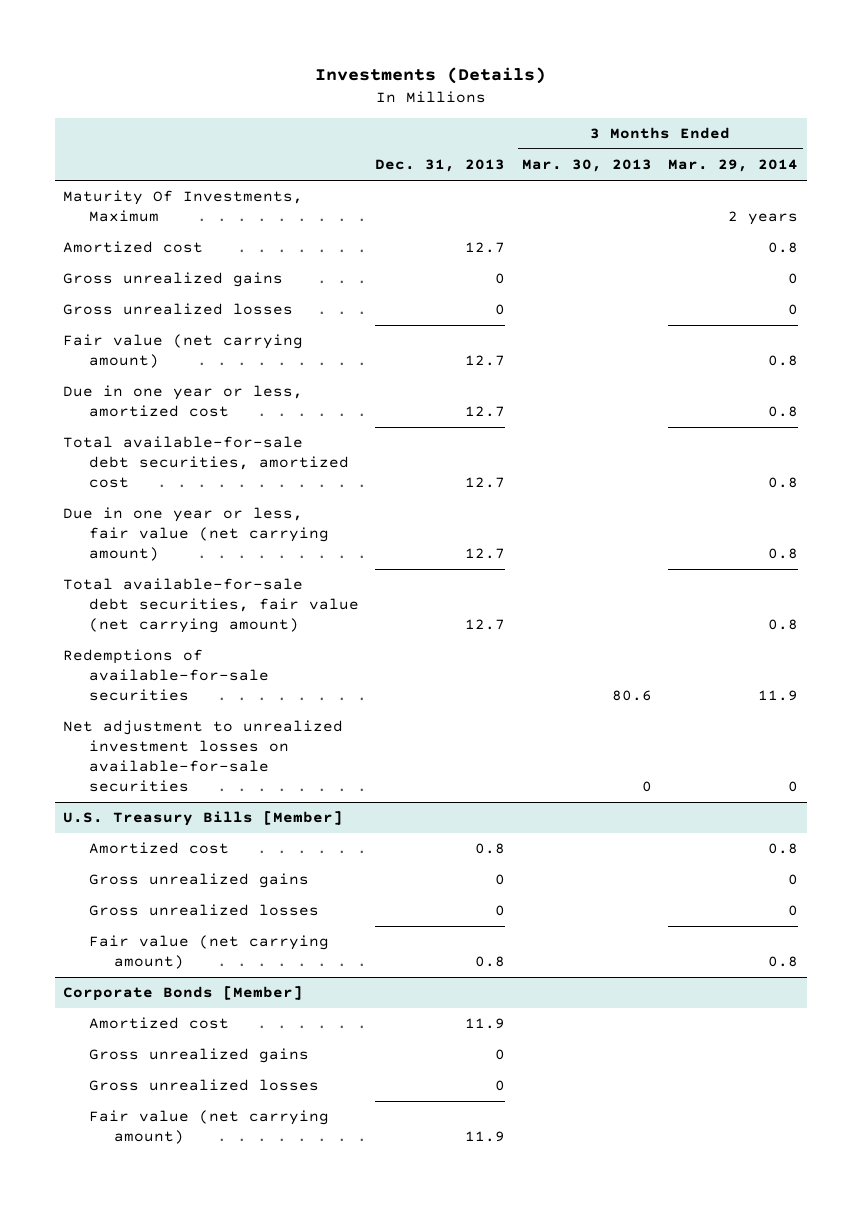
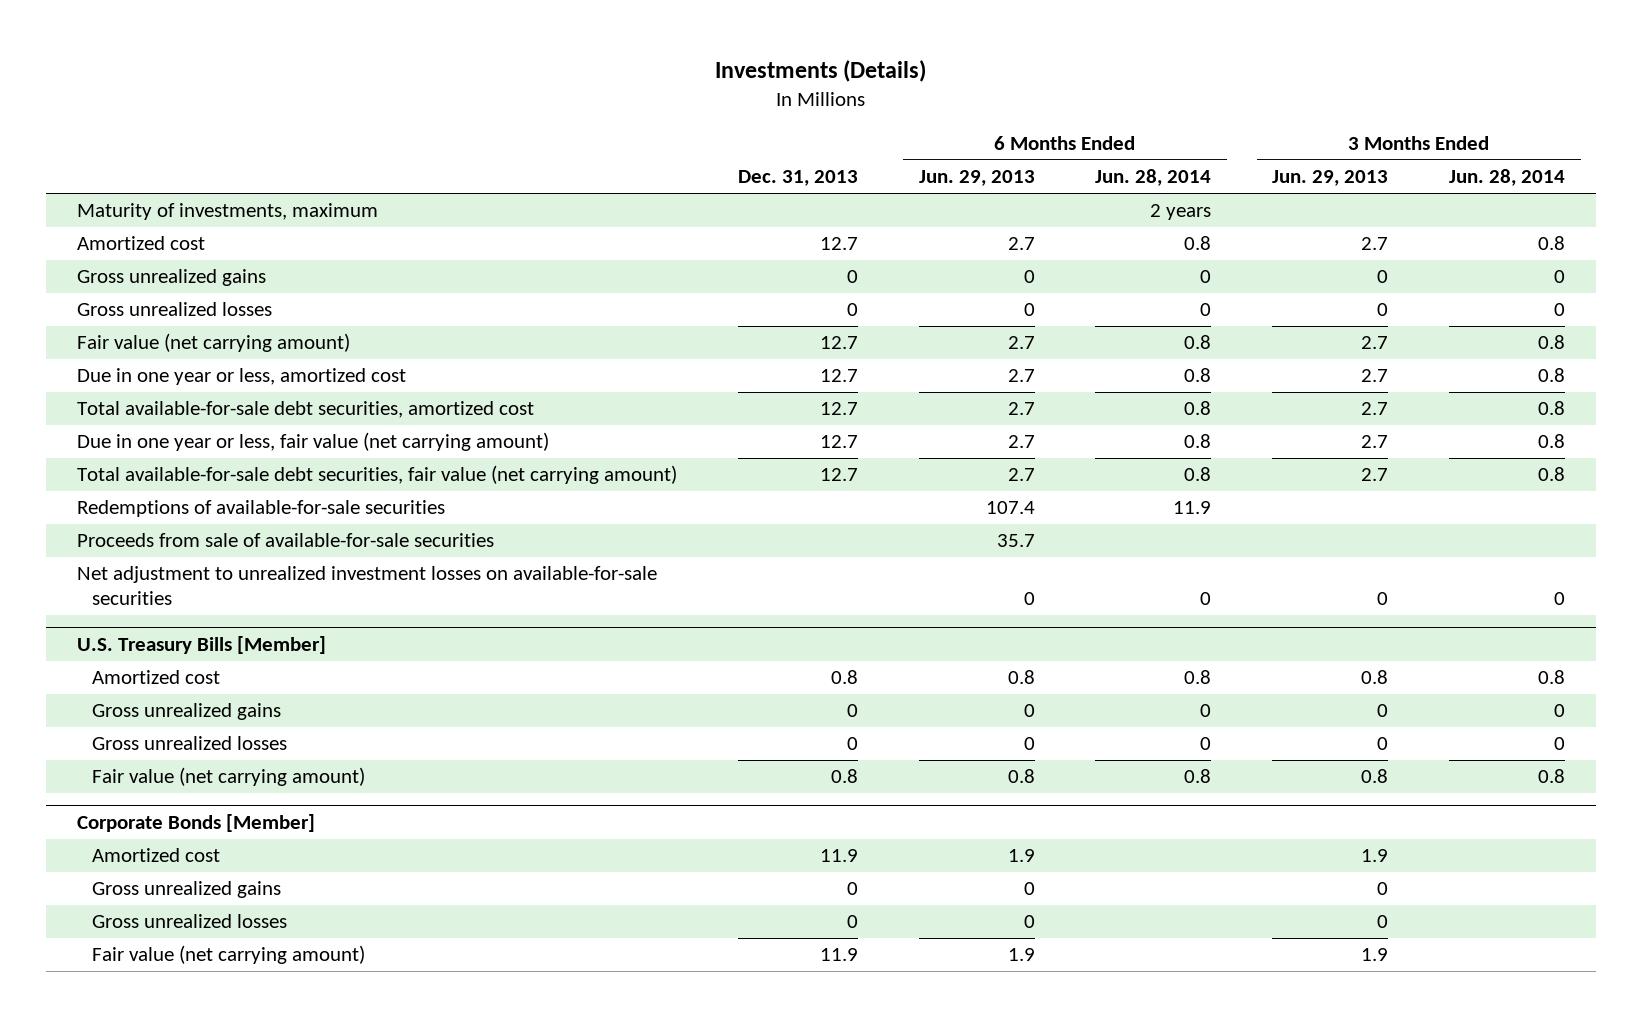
- | Dec. 31, 2013 | 3 Months Ended Mar. 30, 2013 | 3 Months Ended Mar. 29, 2014
+ | Dec. 31, 2013 | 6 Months Ended Jun. 29, 2013 | 6 Months Ended Jun. 28, 2014 | 3 Months Ended Jun. 29, 2013 | 3 Months Ended Jun. 28, 2014
- Maturity Of Investments, Maximum | | | 2 years
+ Maturity of investments, maximum | | | 2 years | |
+ Proceeds from sale of available-for-sale securities | | 35.7 | | |

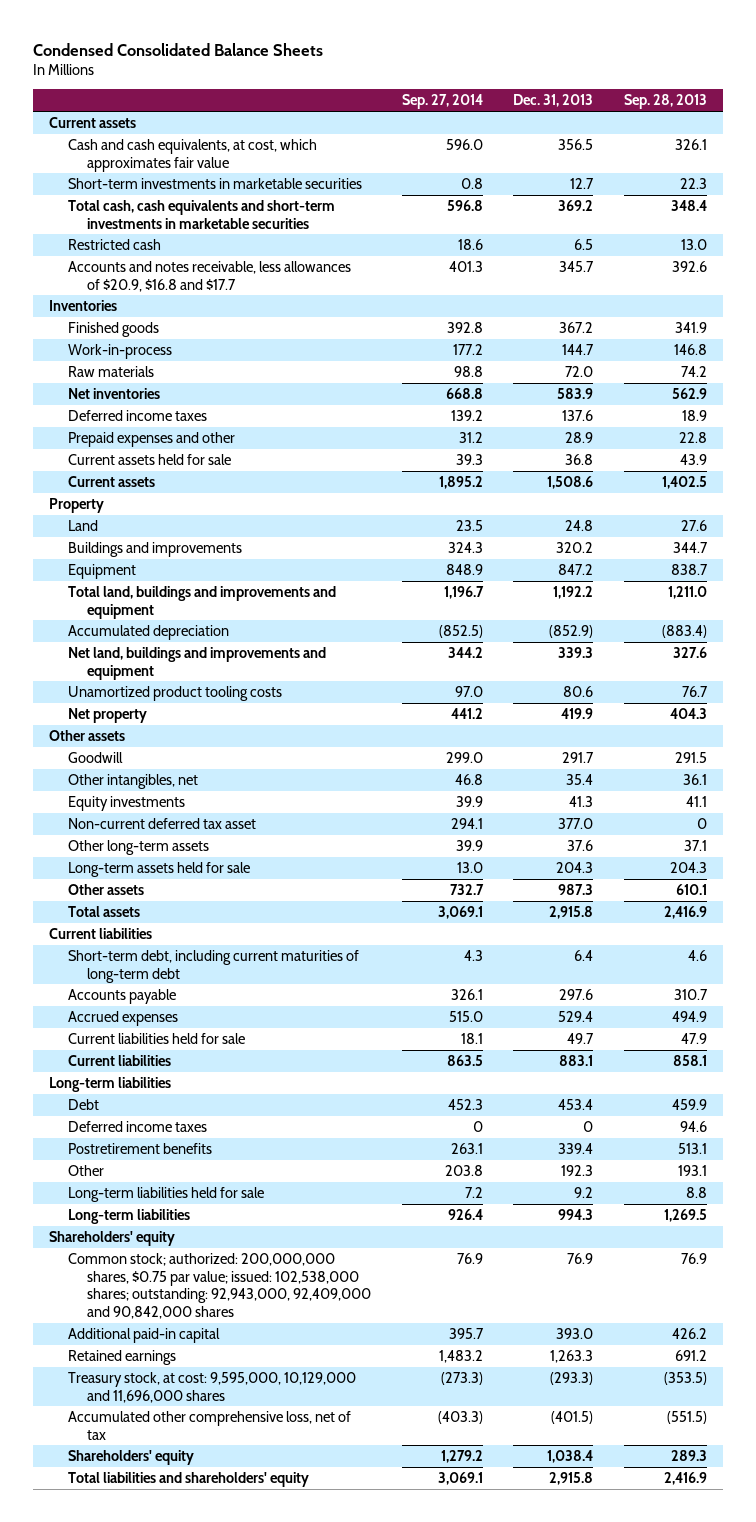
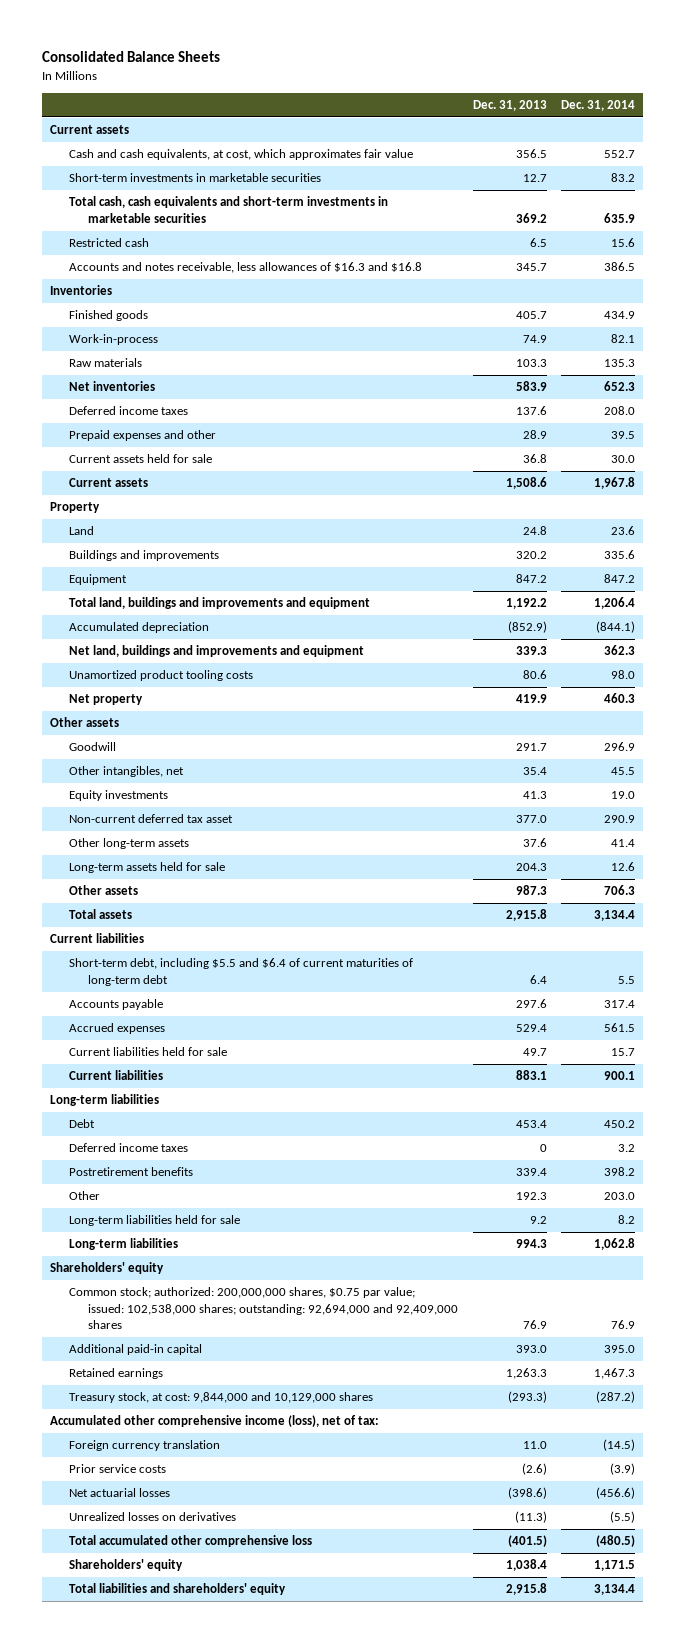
- Condensed Consolidated Balance Sheets
+ Consolidated Balance Sheets
- | Sep. 27, 2014 | Dec. 31, 2013 | Sep. 28, 2013
+ | Dec. 31, 2013 | Dec. 31, 2014
- Accounts and notes receivable, less allowances of $20.9, $16.8 and $17.7 | 401.3 | 345.7 | 392.6
+ Accounts and notes receivable, less allowances of $16.3 and $16.8 | 345.7 | 386.5
- Finished goods | 392.8 | 367.2 | 341.9
- Work-in-process | 177.2 | 144.7 | 146.8
- Raw materials | 98.8 | 72.0 | 74.2
+ Finished goods | 405.7 | 434.9
+ Work-in-process | 74.9 | 82.1
+ Raw materials | 103.3 | 135.3
- Short-term debt, including current maturities of long-term debt | 4.3 | 6.4 | 4.6
+ Short-term debt, including $5.5 and $6.4 of current maturities of long-term debt | 6.4 | 5.5
- Common stock; authorized: 200,000,000 shares, $0.75 par value; issued: 102,538,000 shares; outstanding: 92,943,000, 92,409,000 and 90,842,000 shares | 76.9 | 76.9 | 76.9
+ Common stock; authorized: 200,000,000 shares, $0.75 par value; issued: 102,538,000 shares; outstanding: 92,694,000 and 92,409,000 shares | 76.9 | 76.9
- Treasury stock, at cost: 9,595,000, 10,129,000 and 11,696,000 shares | (273.3) | (293.3) | (353.5)
- Accumulated other comprehensive loss, net of tax | (403.3) | (401.5) | (551.5)
+ Treasury stock, at cost: 9,844,000 and 10,129,000 shares | (293.3) | (287.2)
+ Accumulated other comprehensive income (loss), net of tax:
+ Foreign currency translation | 11.0 | (14.5)
+ Prior service costs | (2.6) | (3.9)
+ Net actuarial losses | (398.6) | (456.6)
+ Unrealized losses on derivatives | (11.3) | (5.5)
+ Total accumulated other comprehensive loss | (401.5) | (480.5)

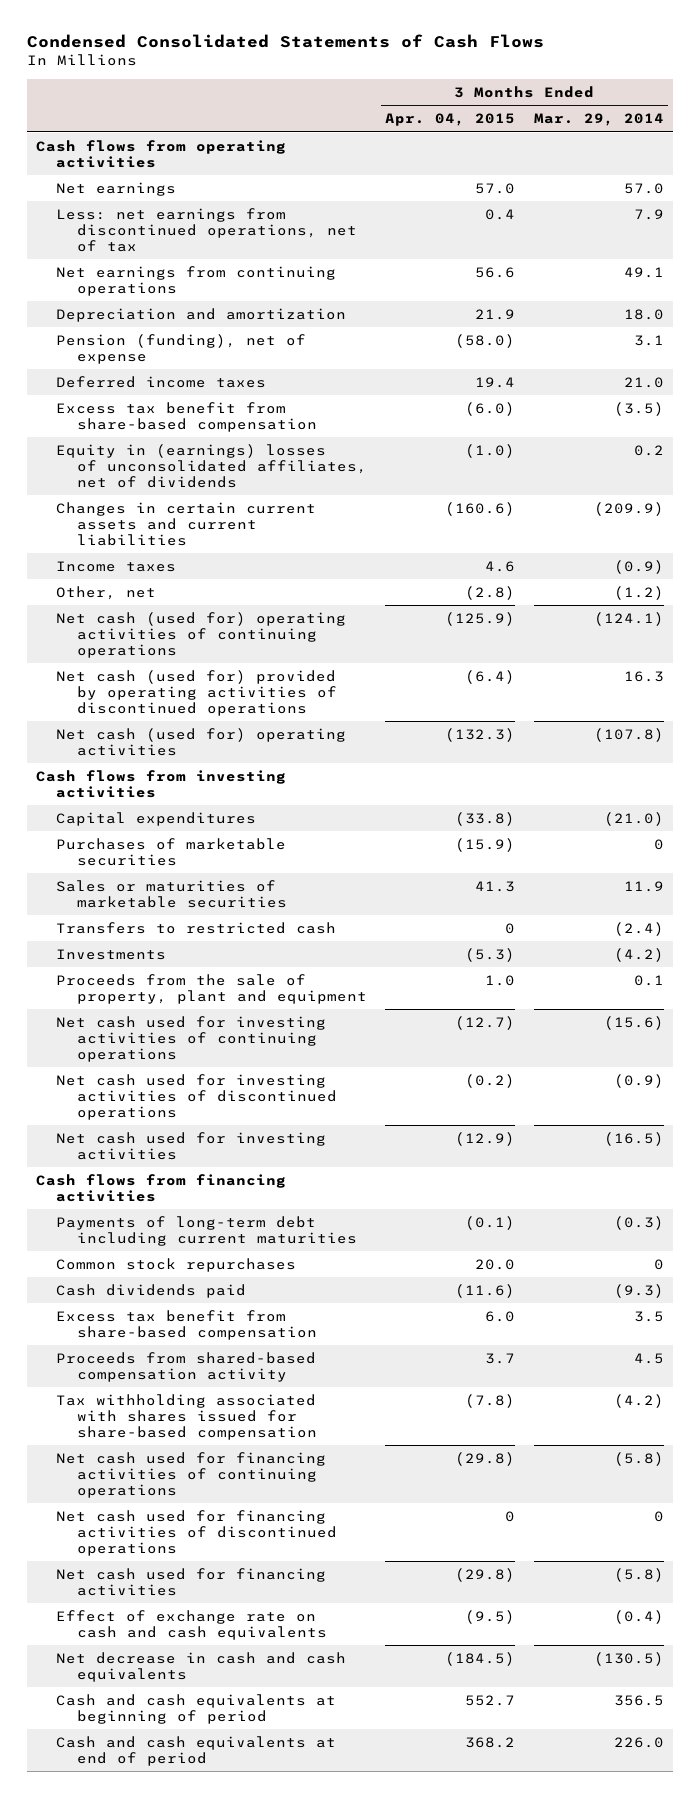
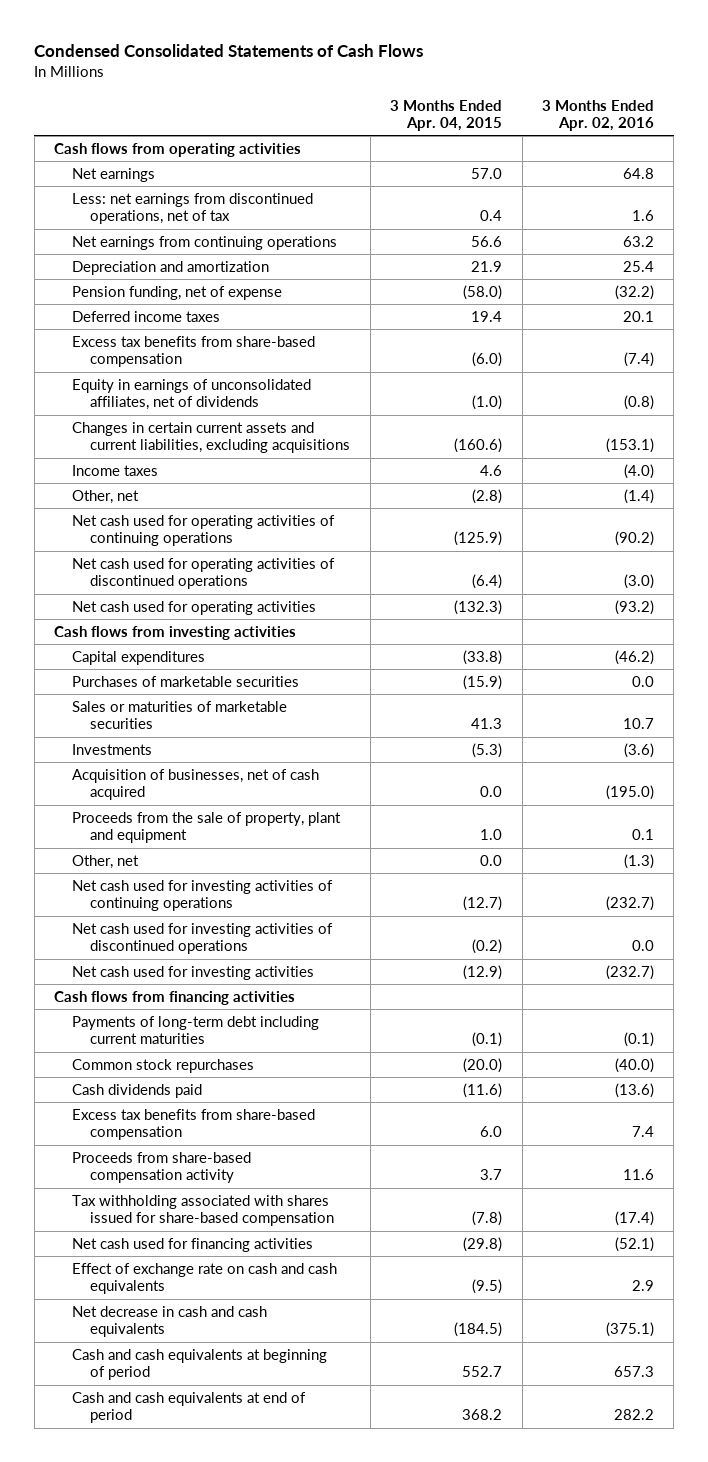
- | 3 Months Ended Apr. 04, 2015 | 3 Months Ended Mar. 29, 2014
+ | 3 Months Ended Apr. 04, 2015 | 3 Months Ended Apr. 02, 2016
- Pension (funding), net of expense | (58.0) | 3.1
+ Pension funding, net of expense | (58.0) | (32.2)
- Excess tax benefit from share-based compensation | (6.0) | (3.5)
- Equity in (earnings) losses of unconsolidated affiliates, net of dividends | (1.0) | 0.2
- Changes in certain current assets and current liabilities | (160.6) | (209.9)
+ Excess tax benefits from share-based compensation | (6.0) | (7.4)
+ Equity in earnings of unconsolidated affiliates, net of dividends | (1.0) | (0.8)
+ Changes in certain current assets and current liabilities, excluding acquisitions | (160.6) | (153.1)
- Net cash (used for) operating activities of continuing operations | (125.9) | (124.1)
- Net cash (used for) provided by operating activities of discontinued operations | (6.4) | 16.3
- Net cash (used for) operating activities | (132.3) | (107.8)
+ Net cash used for operating activities of continuing operations | (125.9) | (90.2)
+ Net cash used for operating activities of discontinued operations | (6.4) | (3.0)
+ Net cash used for operating activities | (132.3) | (93.2)
- Transfers to restricted cash | 0 | (2.4)
+ Acquisition of businesses, net of cash acquired | 0.0 | (195.0)
+ Other, net | 0.0 | (1.3)
- Common stock repurchases | 20.0 | 0
+ Common stock repurchases | (20.0) | (40.0)
- Excess tax benefit from share-based compensation | 6.0 | 3.5
- Proceeds from shared-based compensation activity | 3.7 | 4.5
+ Excess tax benefits from share-based compensation | 6.0 | 7.4
+ Proceeds from share-based compensation activity | 3.7 | 11.6
- Net cash used for financing activities of continuing operations | (29.8) | (5.8)
- Net cash used for financing activities of discontinued operations | 0 | 0

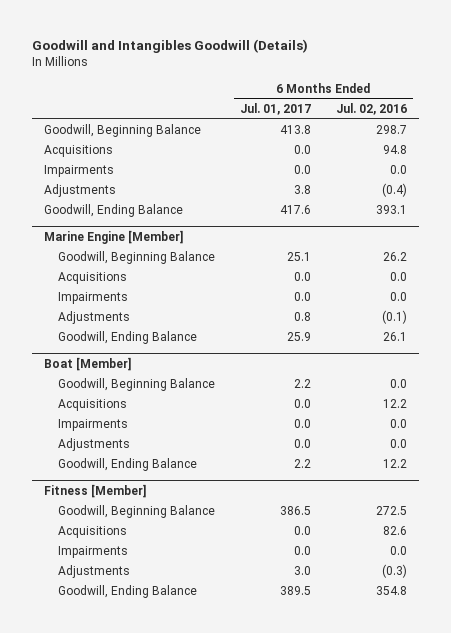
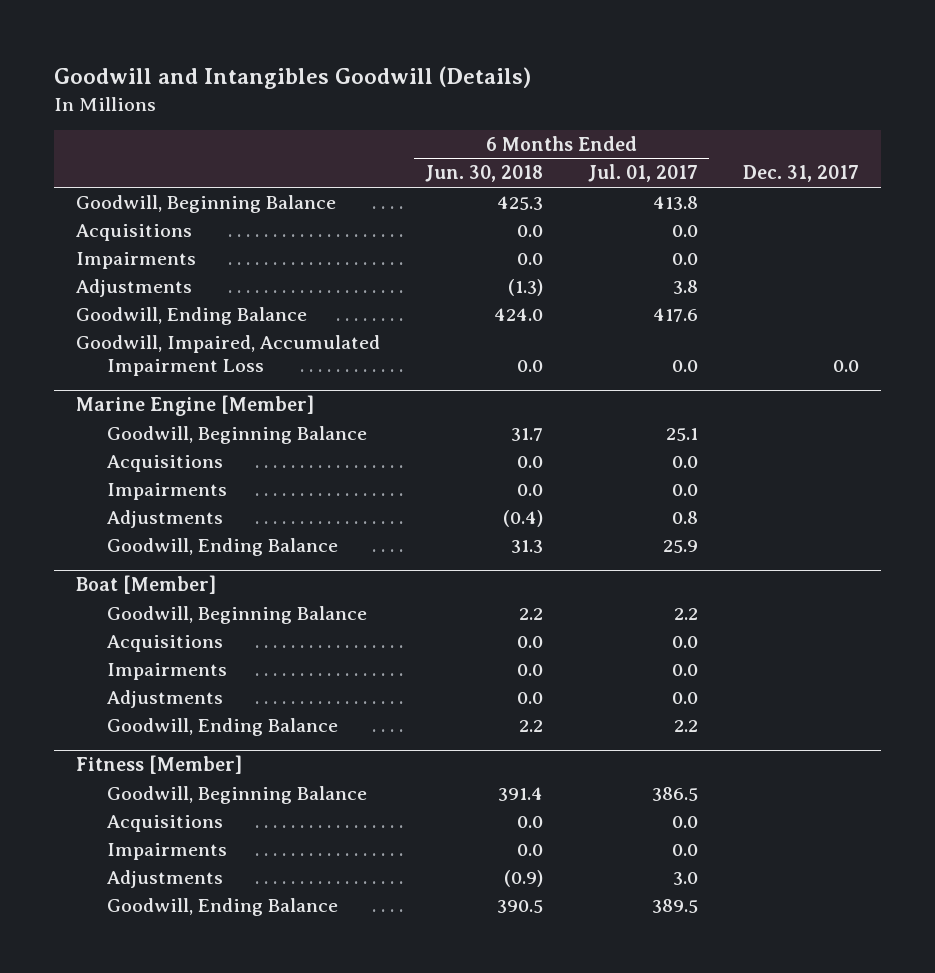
- | 6 Months Ended Jul. 01, 2017 | 6 Months Ended Jul. 02, 2016
+ | 6 Months Ended Jun. 30, 2018 | 6 Months Ended Jul. 01, 2017 | Dec. 31, 2017
+ Goodwill, Impaired, Accumulated Impairment Loss | 0.0 | 0.0 | 0.0

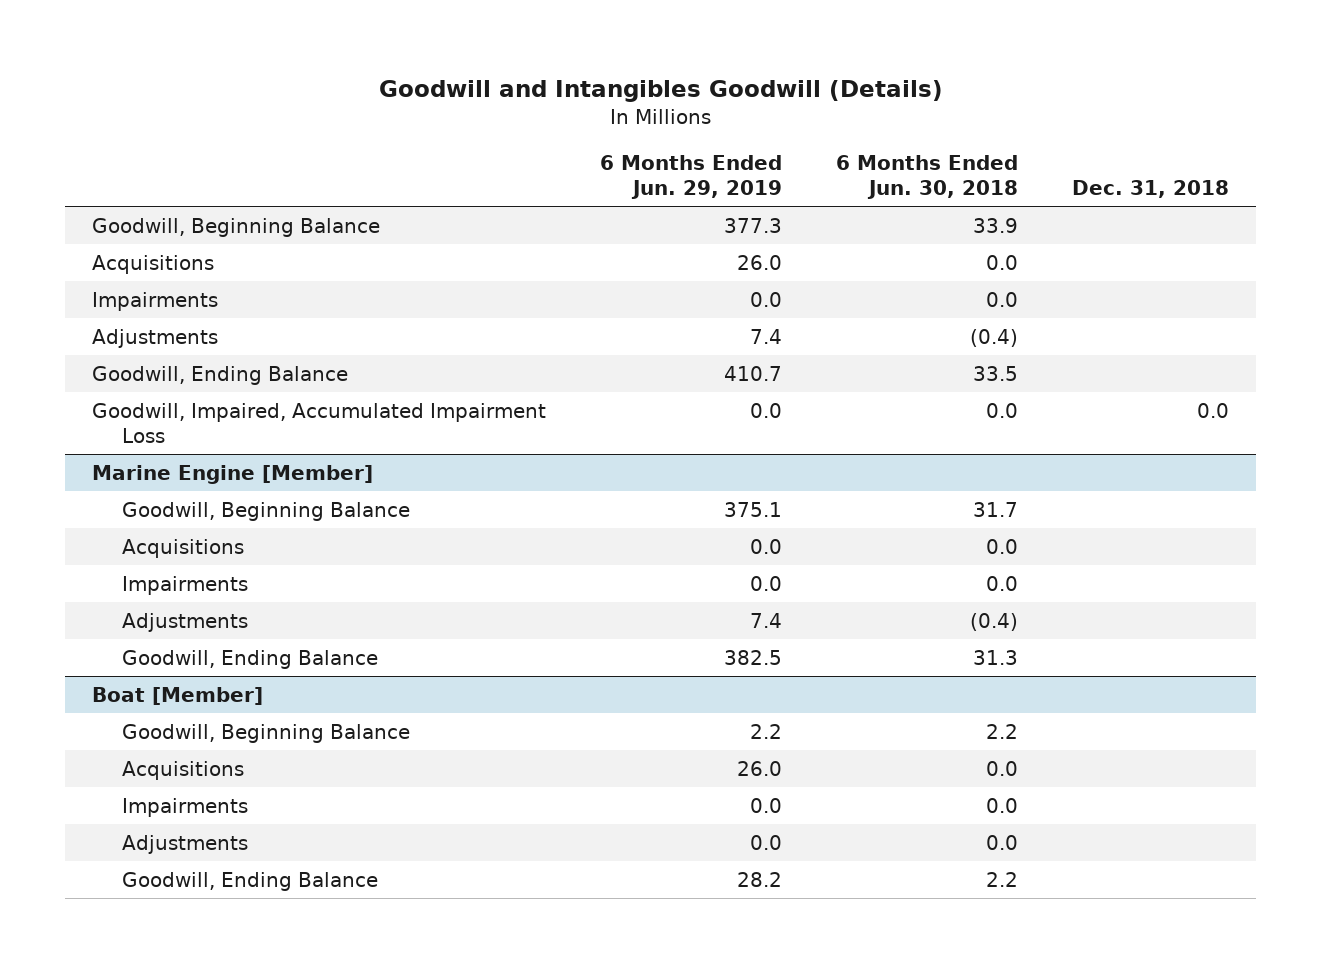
- | 6 Months Ended Jun. 30, 2018 | 6 Months Ended Jul. 01, 2017 | Dec. 31, 2017
+ | 6 Months Ended Jun. 29, 2019 | 6 Months Ended Jun. 30, 2018 | Dec. 31, 2018
- Goodwill, Beginning Balance | 425.3 | 413.8 |
+ Goodwill, Beginning Balance | 377.3 | 33.9 |
- Adjustments | (1.3) | 3.8 |
- Goodwill, Ending Balance | 424.0 | 417.6 |
+ Adjustments | 7.4 | (0.4) |
+ Goodwill, Ending Balance | 410.7 | 33.5 |
- Fitness [Member]
- Goodwill, Beginning Balance | 391.4 | 386.5 |
- Acquisitions | 0.0 | 0.0 |
- Impairments | 0.0 | 0.0 |
- Adjustments | (0.9) | 3.0 |
- Goodwill, Ending Balance | 390.5 | 389.5 |

